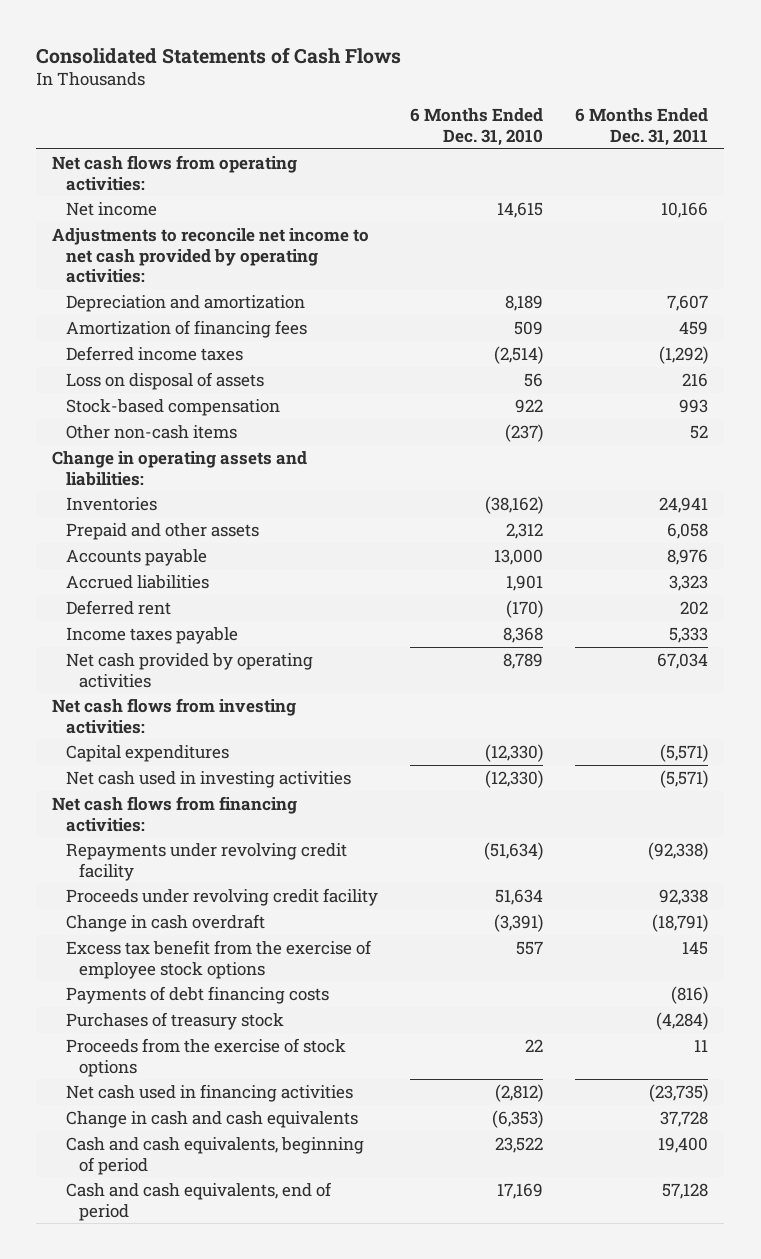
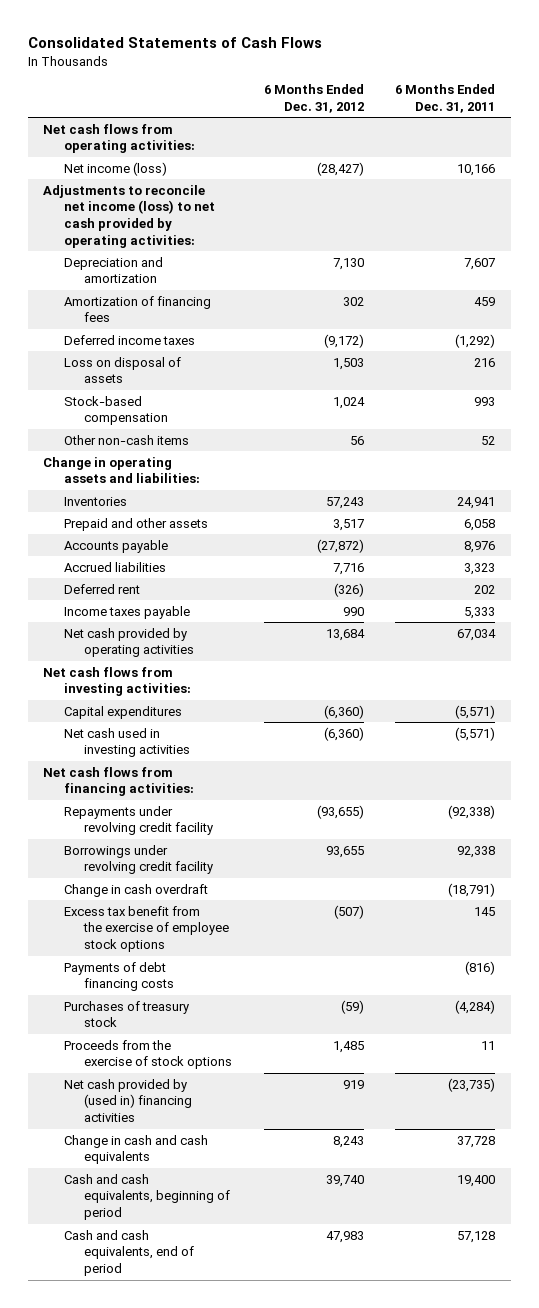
- | 6 Months Ended Dec. 31, 2010 | 6 Months Ended Dec. 31, 2011
+ | 6 Months Ended Dec. 31, 2012 | 6 Months Ended Dec. 31, 2011
- Net income | 14,615 | 10,166
- Adjustments to reconcile net income to net cash provided by operating activities:
+ Net income (loss) | (28,427) | 10,166
+ Adjustments to reconcile net income (loss) to net cash provided by operating activities:
- Proceeds under revolving credit facility | 51,634 | 92,338
+ Borrowings under revolving credit facility | 93,655 | 92,338
- Net cash used in financing activities | (2,812) | (23,735)
+ Net cash provided by (used in) financing activities | 919 | (23,735)

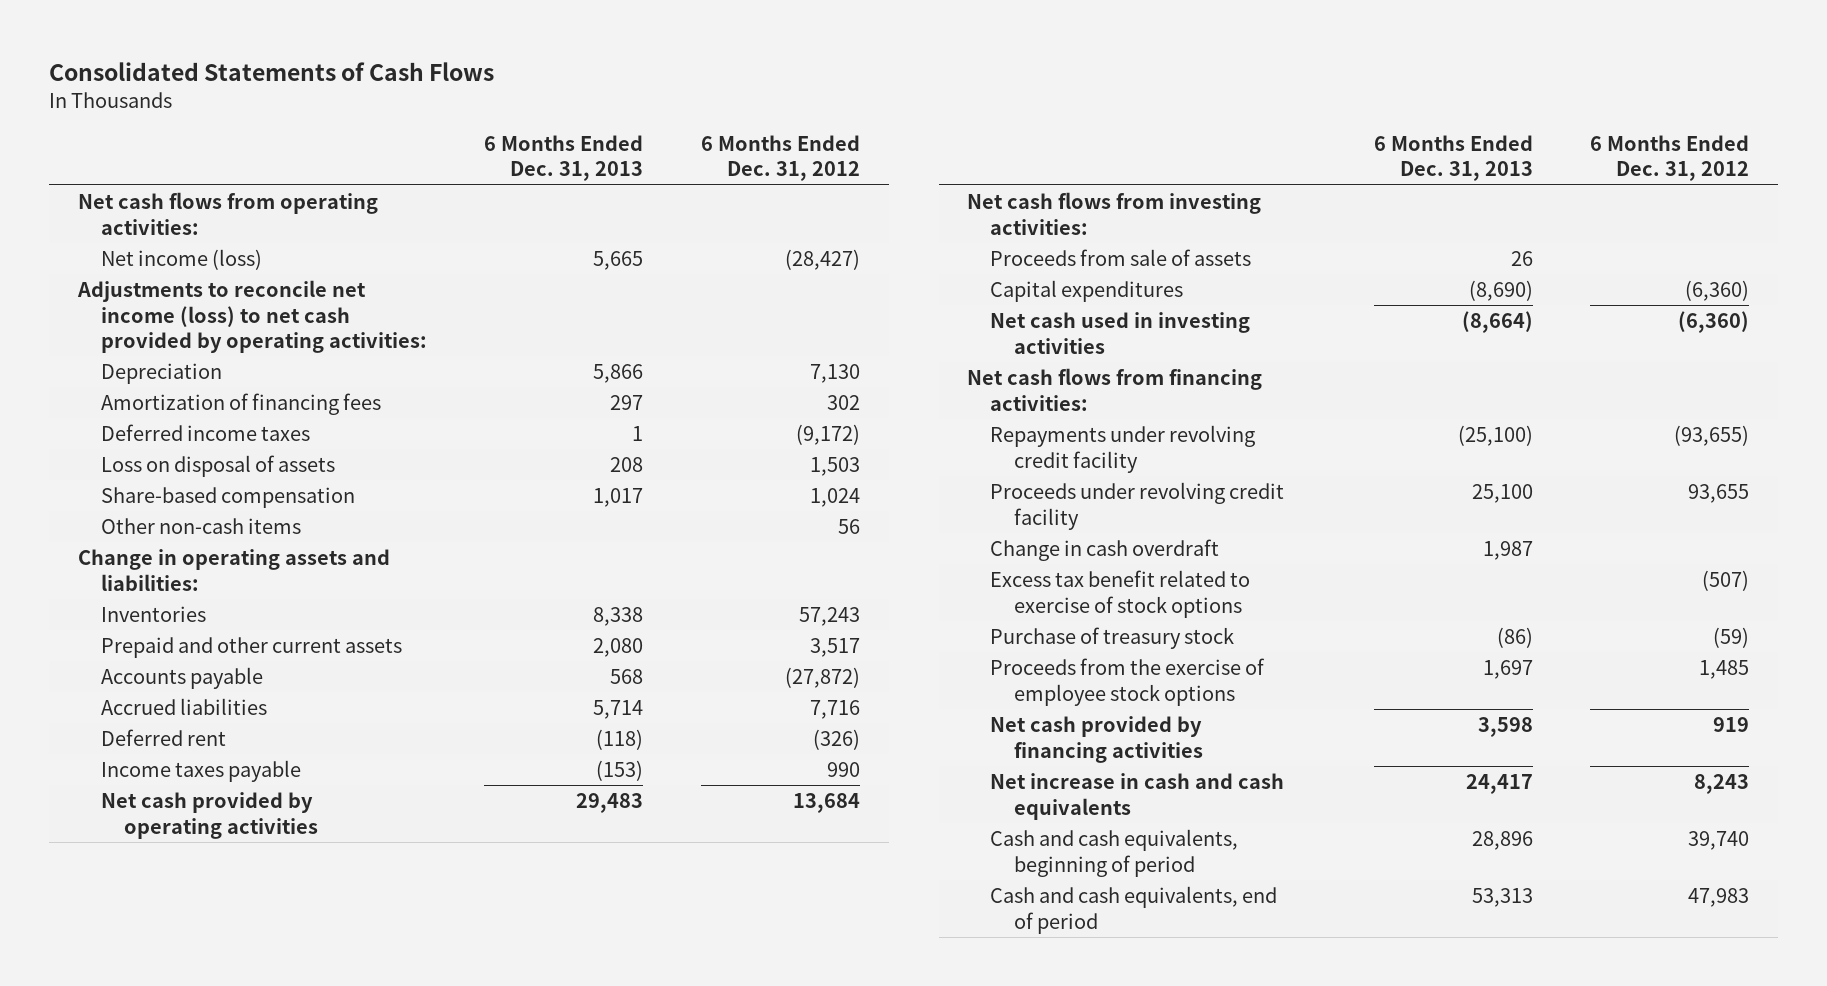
- | 6 Months Ended Dec. 31, 2012 | 6 Months Ended Dec. 31, 2011
+ | 6 Months Ended Dec. 31, 2013 | 6 Months Ended Dec. 31, 2012
- Depreciation and amortization | 7,130 | 7,607
+ Depreciation | 5,866 | 7,130
- Stock-based compensation | 1,024 | 993
+ Share-based compensation | 1,017 | 1,024
- Prepaid and other assets | 3,517 | 6,058
+ Prepaid and other current assets | 2,080 | 3,517
+ Proceeds from sale of assets | 26 |
- Borrowings under revolving credit facility | 93,655 | 92,338
+ Proceeds under revolving credit facility | 25,100 | 93,655
- Excess tax benefit from the exercise of employee stock options | (507) | 145
- Payments of debt financing costs | | (816)
- Purchases of treasury stock | (59) | (4,284)
- Proceeds from the exercise of stock options | 1,485 | 11
- Net cash provided by (used in) financing activities | 919 | (23,735)
- Change in cash and cash equivalents | 8,243 | 37,728
+ Excess tax benefit related to exercise of stock options | | (507)
+ Purchase of treasury stock | (86) | (59)
+ Proceeds from the exercise of employee stock options | 1,697 | 1,485
+ Net cash provided by financing activities | 3,598 | 919
+ Net increase in cash and cash equivalents | 24,417 | 8,243

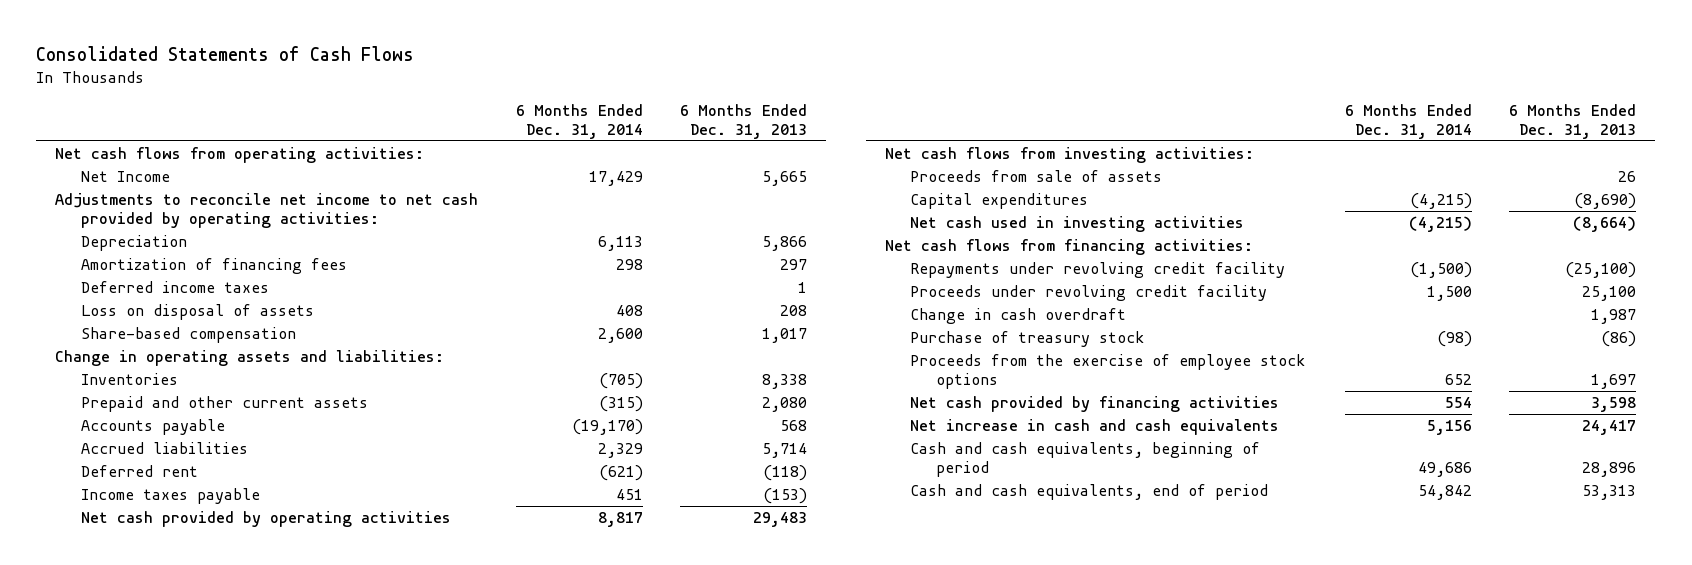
- | 6 Months Ended Dec. 31, 2013 | 6 Months Ended Dec. 31, 2012
+ | 6 Months Ended Dec. 31, 2014 | 6 Months Ended Dec. 31, 2013
- Net income (loss) | 5,665 | (28,427)
- Adjustments to reconcile net income (loss) to net cash provided by operating activities:
+ Net Income | 17,429 | 5,665
+ Adjustments to reconcile net income to net cash provided by operating activities:
- Other non-cash items | | 56
- Excess tax benefit related to exercise of stock options | | (507)

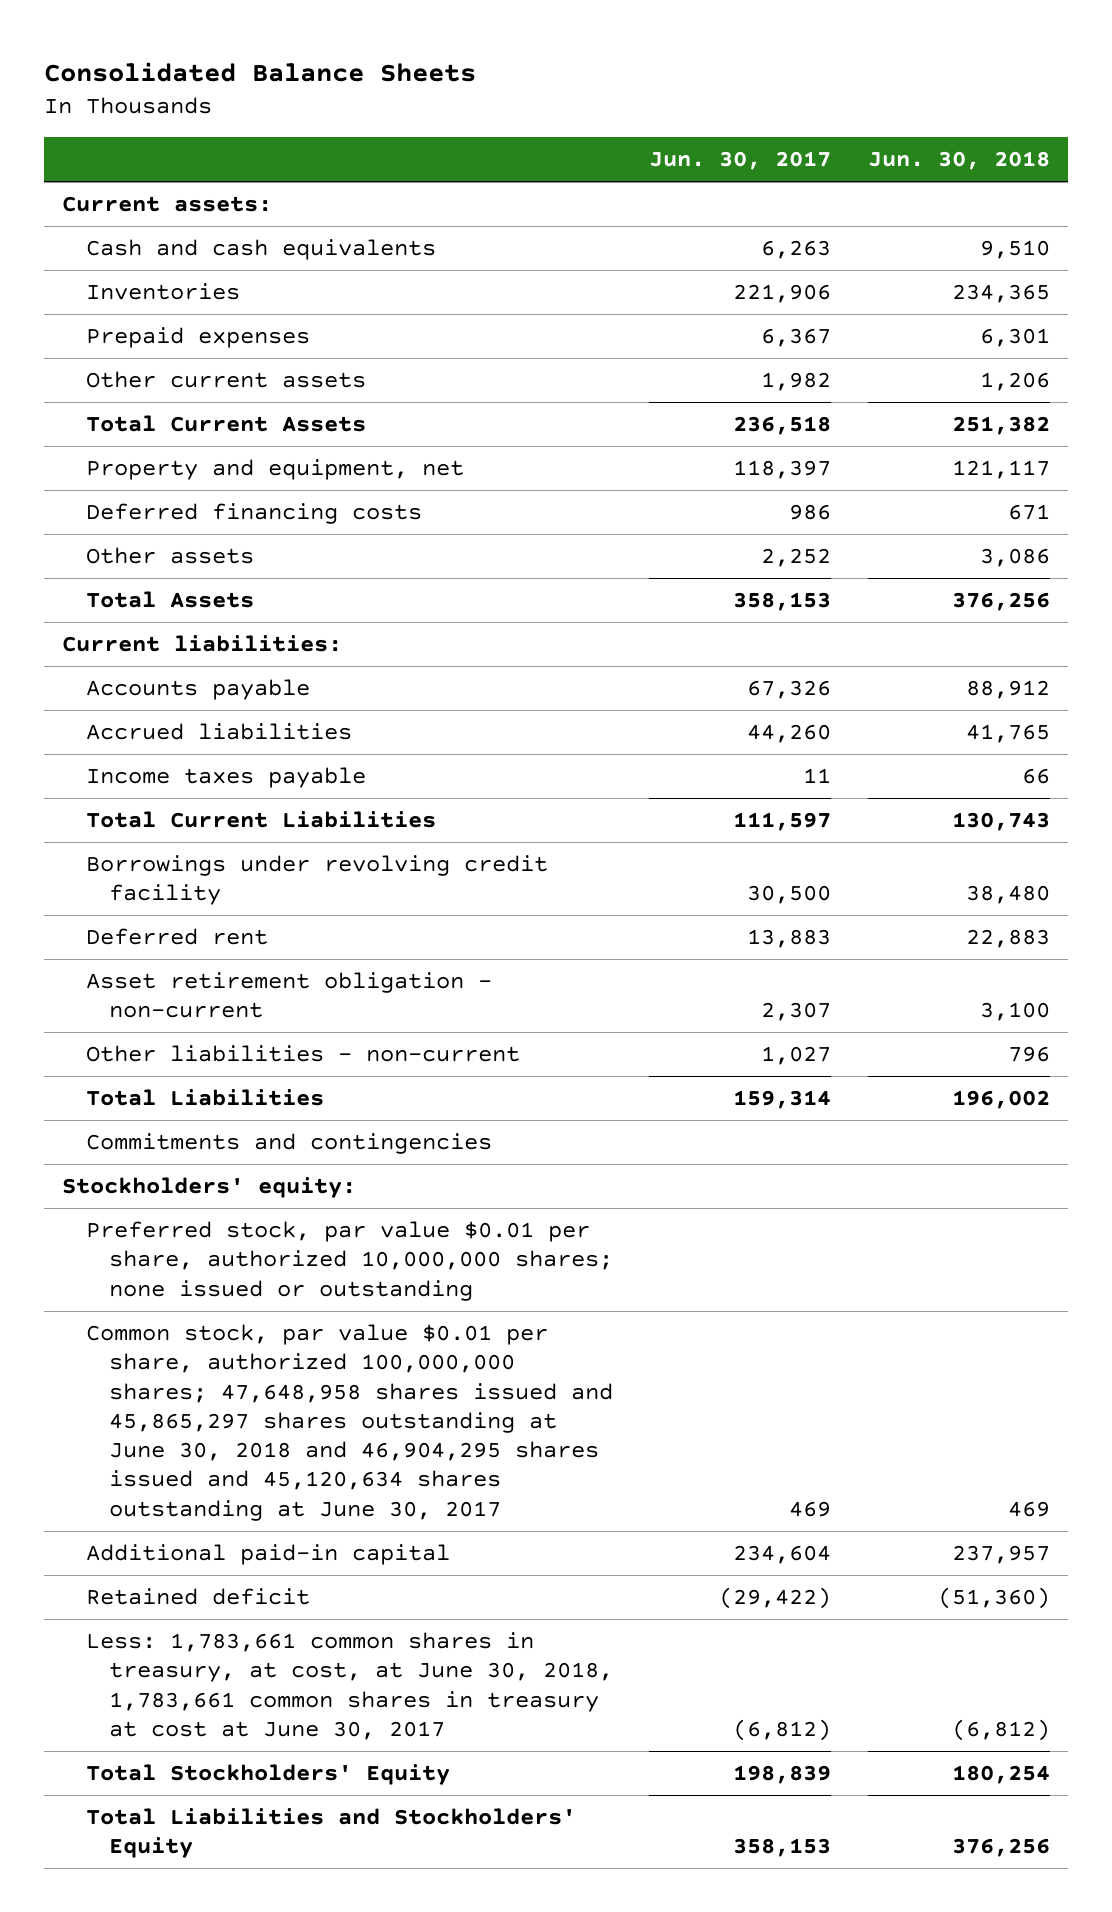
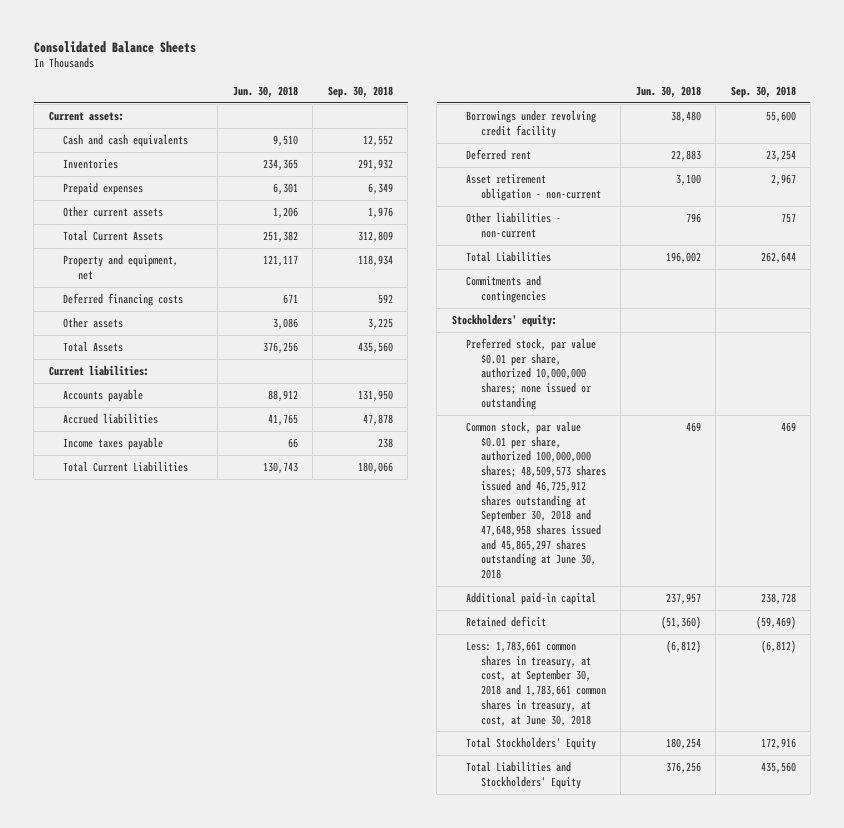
- | Jun. 30, 2017 | Jun. 30, 2018
+ | Jun. 30, 2018 | Sep. 30, 2018
- Common stock, par value $0.01 per share, authorized 100,000,000 shares; 47,648,958 shares issued and 45,865,297 shares outstanding at June 30, 2018 and 46,904,295 shares issued and 45,120,634 shares outstanding at June 30, 2017 | 469 | 469
+ Common stock, par value $0.01 per share, authorized 100,000,000 shares; 48,509,573 shares issued and 46,725,912 shares outstanding at September 30, 2018 and 47,648,958 shares issued and 45,865,297 shares outstanding at June 30, 2018 | 469 | 469
- Less: 1,783,661 common shares in treasury, at cost, at June 30, 2018, 1,783,661 common shares in treasury at cost at June 30, 2017 | (6,812) | (6,812)
+ Less: 1,783,661 common shares in treasury, at cost, at September 30, 2018 and 1,783,661 common shares in treasury, at cost, at June 30, 2018 | (6,812) | (6,812)

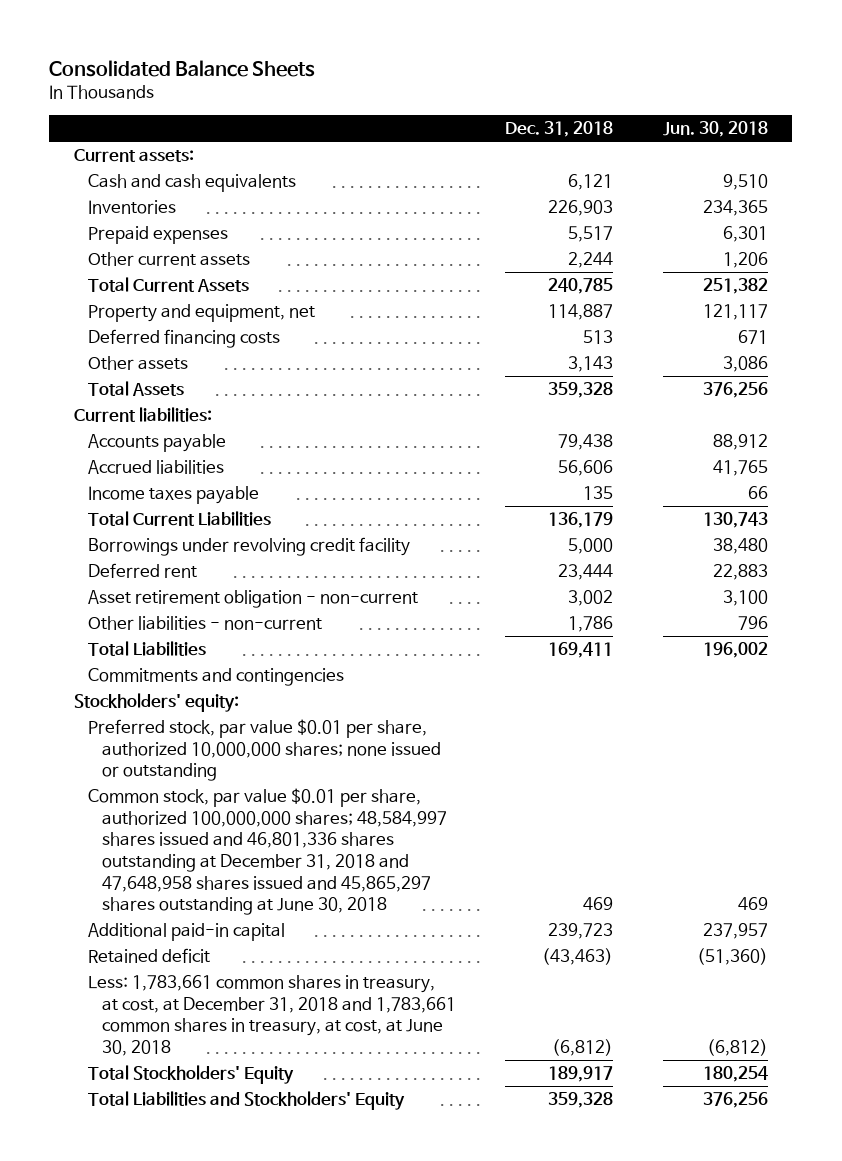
- | Jun. 30, 2018 | Sep. 30, 2018
+ | Dec. 31, 2018 | Jun. 30, 2018
- Common stock, par value $0.01 per share, authorized 100,000,000 shares; 48,509,573 shares issued and 46,725,912 shares outstanding at September 30, 2018 and 47,648,958 shares issued and 45,865,297 shares outstanding at June 30, 2018 | 469 | 469
+ Common stock, par value $0.01 per share, authorized 100,000,000 shares; 48,584,997 shares issued and 46,801,336 shares outstanding at December 31, 2018 and 47,648,958 shares issued and 45,865,297 shares outstanding at June 30, 2018 | 469 | 469
- Less: 1,783,661 common shares in treasury, at cost, at September 30, 2018 and 1,783,661 common shares in treasury, at cost, at June 30, 2018 | (6,812) | (6,812)
+ Less: 1,783,661 common shares in treasury, at cost, at December 31, 2018 and 1,783,661 common shares in treasury, at cost, at June 30, 2018 | (6,812) | (6,812)

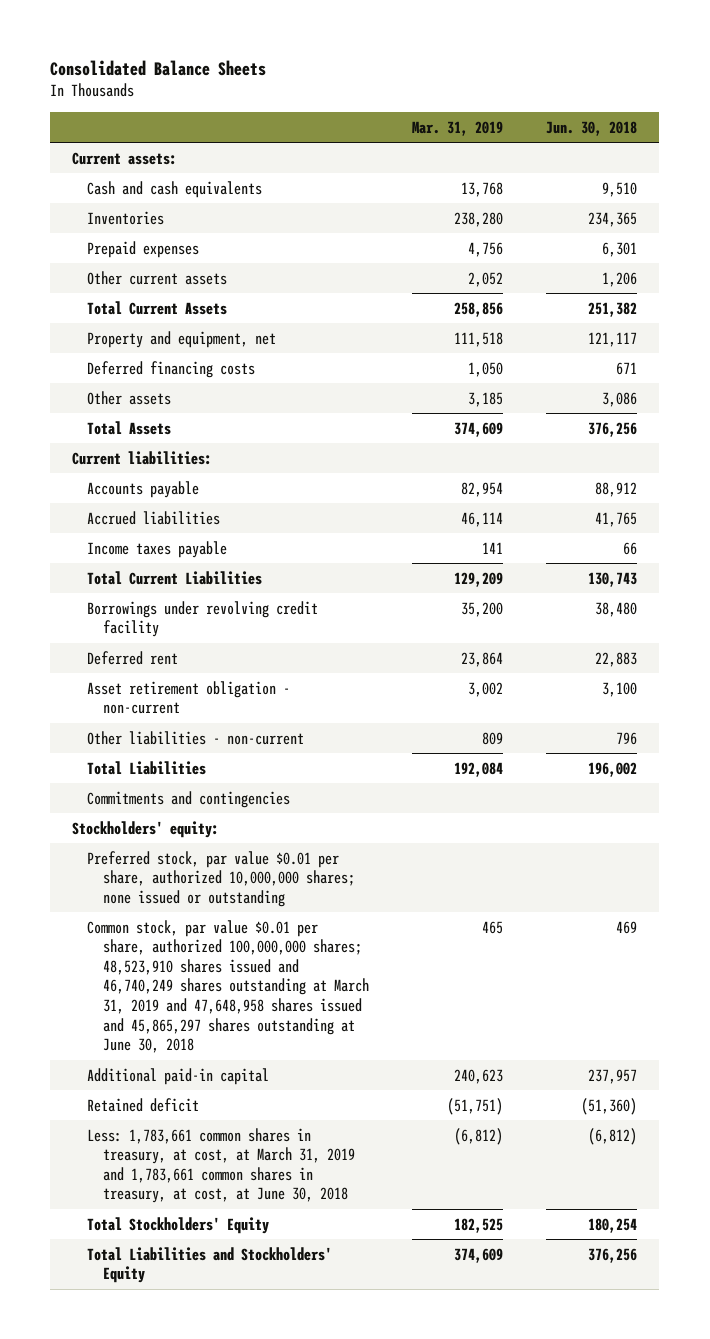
- | Dec. 31, 2018 | Jun. 30, 2018
+ | Mar. 31, 2019 | Jun. 30, 2018
- Common stock, par value $0.01 per share, authorized 100,000,000 shares; 48,584,997 shares issued and 46,801,336 shares outstanding at December 31, 2018 and 47,648,958 shares issued and 45,865,297 shares outstanding at June 30, 2018 | 469 | 469
+ Common stock, par value $0.01 per share, authorized 100,000,000 shares; 48,523,910 shares issued and 46,740,249 shares outstanding at March 31, 2019 and 47,648,958 shares issued and 45,865,297 shares outstanding at June 30, 2018 | 465 | 469
- Less: 1,783,661 common shares in treasury, at cost, at December 31, 2018 and 1,783,661 common shares in treasury, at cost, at June 30, 2018 | (6,812) | (6,812)
+ Less: 1,783,661 common shares in treasury, at cost, at March 31, 2019 and 1,783,661 common shares in treasury, at cost, at June 30, 2018 | (6,812) | (6,812)

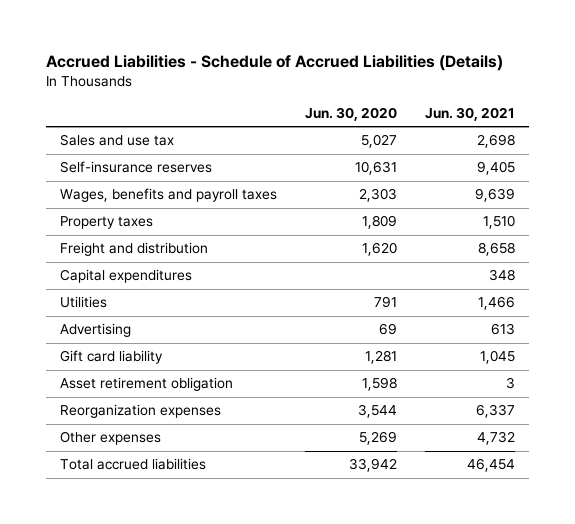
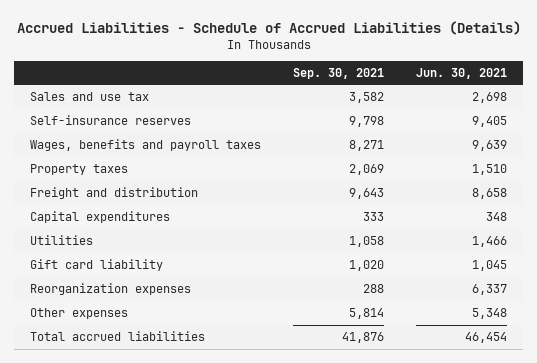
- | Jun. 30, 2020 | Jun. 30, 2021
+ | Sep. 30, 2021 | Jun. 30, 2021
- Advertising | 69 | 613
- Asset retirement obligation | 1,598 | 3
- Other expenses | 5,269 | 4,732
+ Other expenses | 5,814 | 5,348

